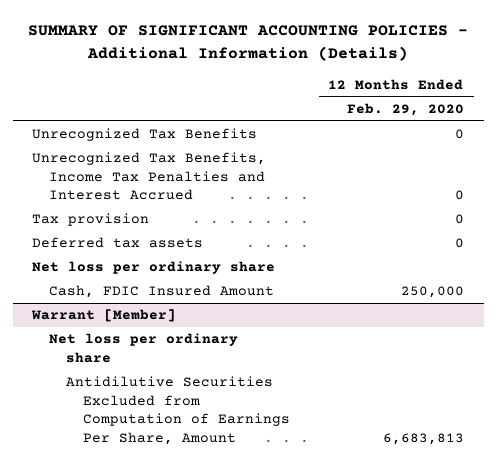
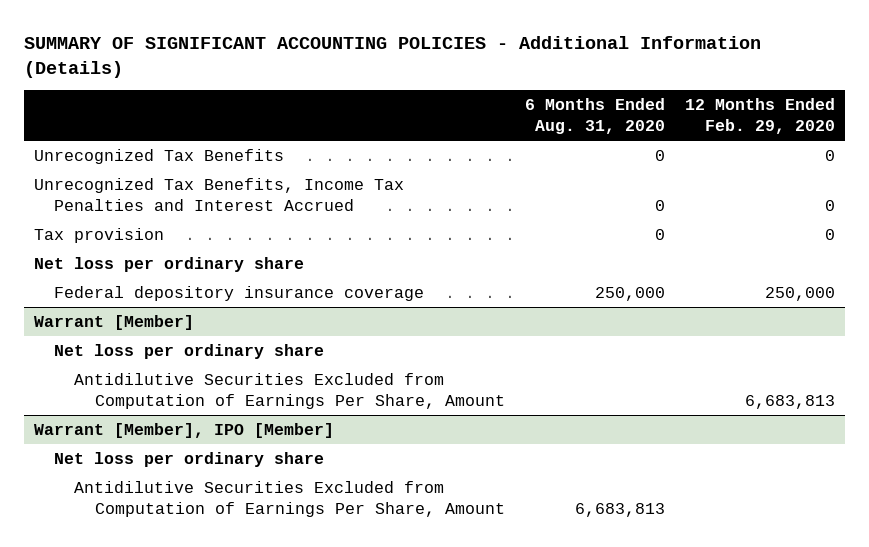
- | 12 Months Ended Feb. 29, 2020
+ | 6 Months Ended Aug. 31, 2020 | 12 Months Ended Feb. 29, 2020
- Deferred tax assets | 0
- Cash, FDIC Insured Amount | 250,000
+ Federal depository insurance coverage | 250,000 | 250,000
+ Warrant [Member], IPO [Member]
+ Net loss per ordinary share
+ Antidilutive Securities Excluded from Computation of Earnings Per Share, Amount | 6,683,813 |

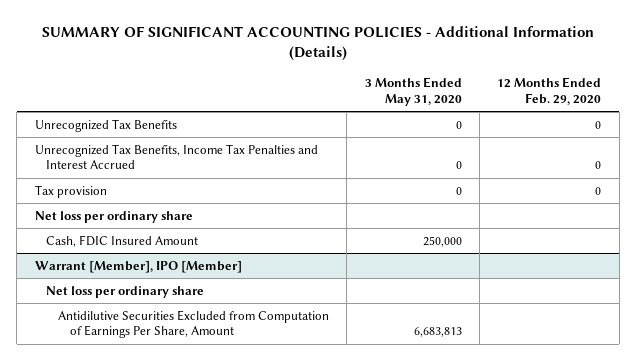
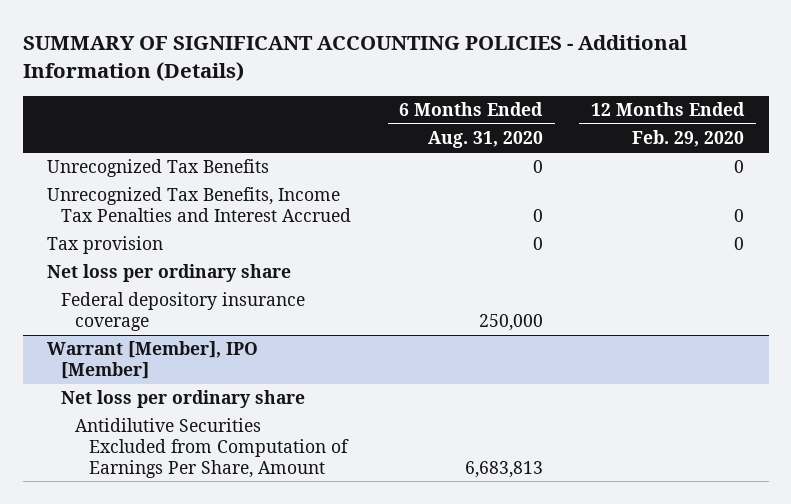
- | 3 Months Ended May 31, 2020 | 12 Months Ended Feb. 29, 2020
+ | 6 Months Ended Aug. 31, 2020 | 12 Months Ended Feb. 29, 2020
- Cash, FDIC Insured Amount | 250,000 |
+ Federal depository insurance coverage | 250,000 |

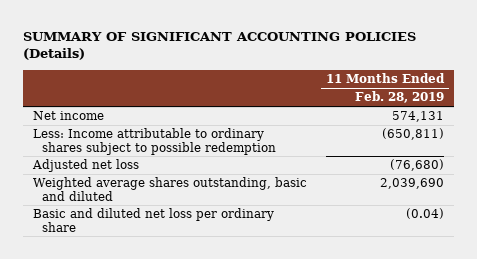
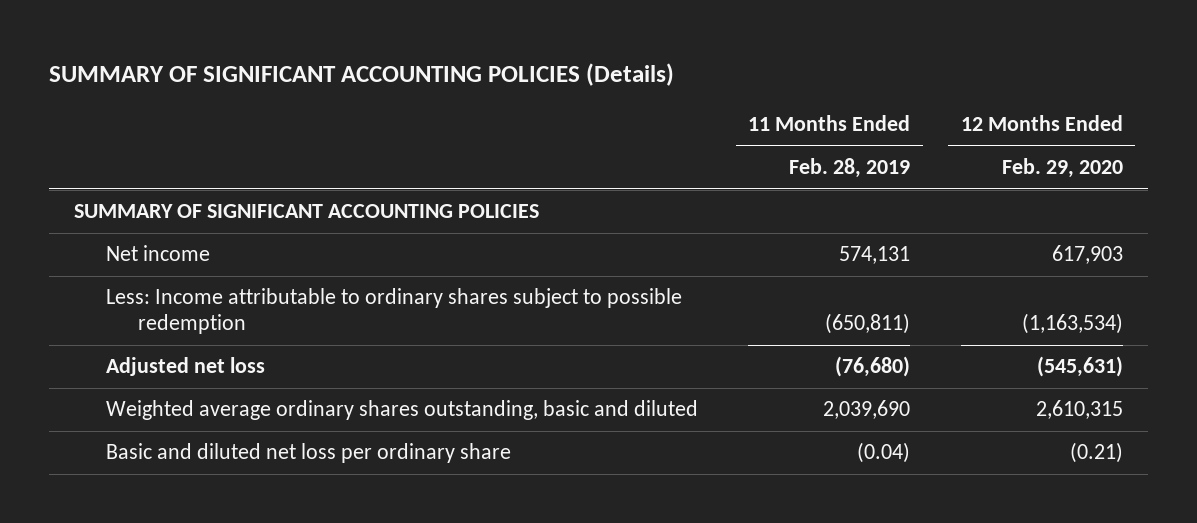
- | 11 Months Ended Feb. 28, 2019
+ | 11 Months Ended Feb. 28, 2019 | 12 Months Ended Feb. 29, 2020
+ SUMMARY OF SIGNIFICANT ACCOUNTING POLICIES
- Weighted average shares outstanding, basic and diluted | 2,039,690
+ Weighted average ordinary shares outstanding, basic and diluted | 2,039,690 | 2,610,315

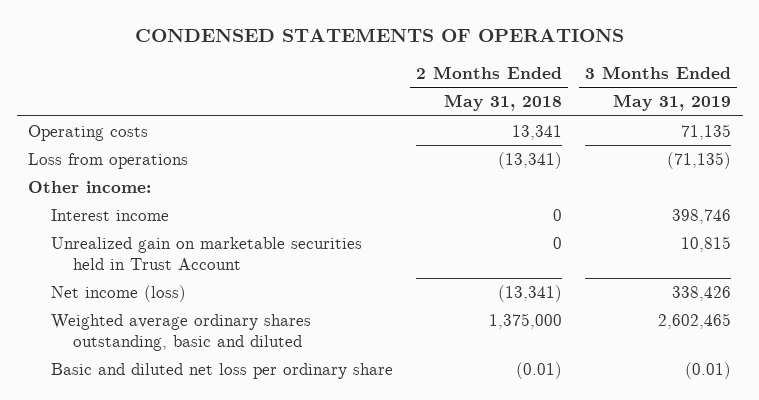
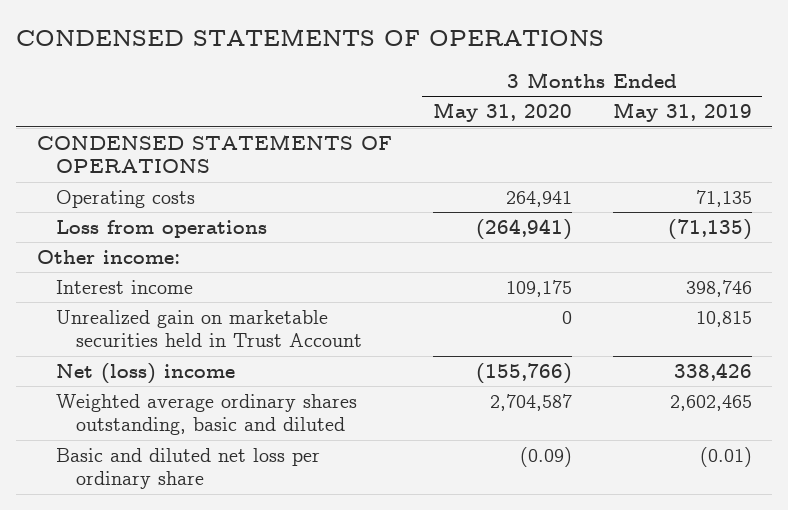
- | 2 Months Ended May 31, 2018 | 3 Months Ended May 31, 2019
+ | 3 Months Ended May 31, 2020 | 3 Months Ended May 31, 2019
+ CONDENSED STATEMENTS OF OPERATIONS
- Net income (loss) | (13,341) | 338,426
+ Net (loss) income | (155,766) | 338,426

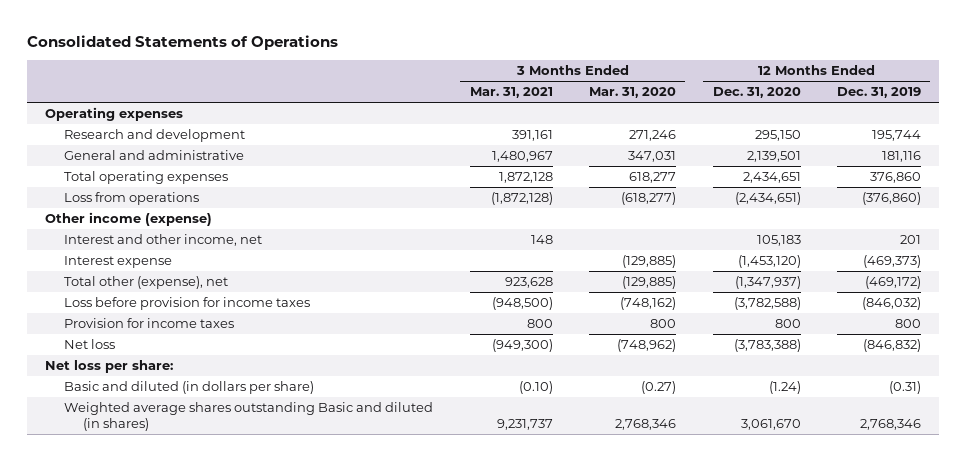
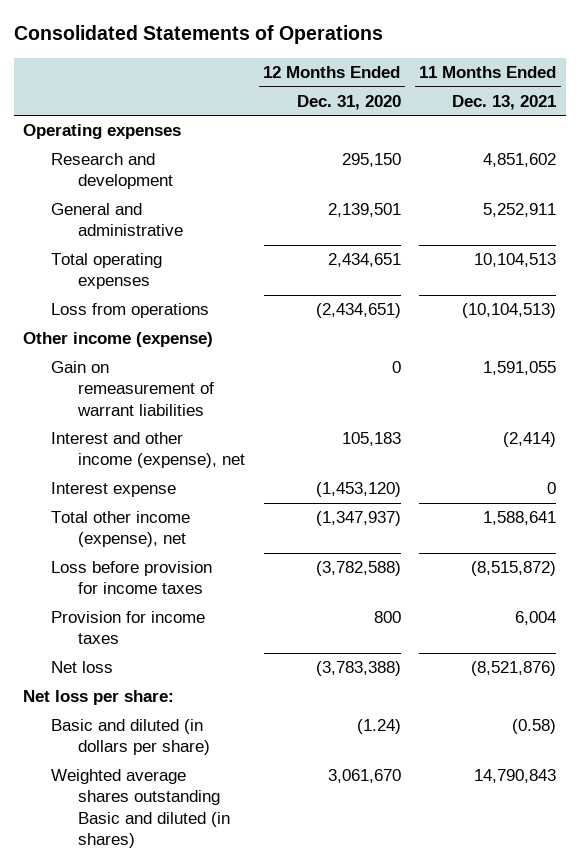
- | 3 Months Ended Mar. 31, 2021 | 3 Months Ended Mar. 31, 2020 | 12 Months Ended Dec. 31, 2020 | 12 Months Ended Dec. 31, 2019
+ | 12 Months Ended Dec. 31, 2020 | 11 Months Ended Dec. 13, 2021
- Interest and other income, net | 148 | | 105,183 | 201
+ Gain on remeasurement of warrant liabilities | 0 | 1,591,055
+ Interest and other income (expense), net | 105,183 | (2,414)
- Total other (expense), net | 923,628 | (129,885) | (1,347,937) | (469,172)
+ Total other income (expense), net | (1,347,937) | 1,588,641

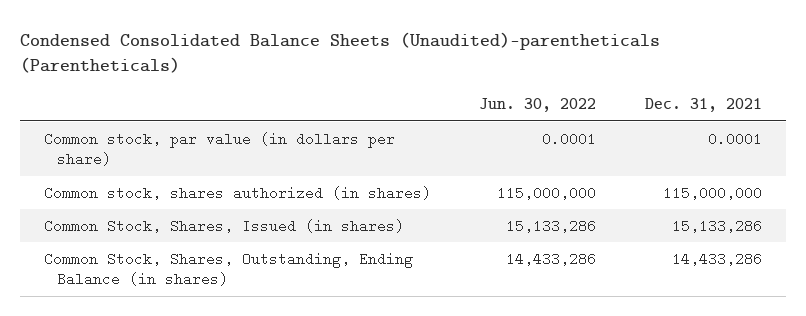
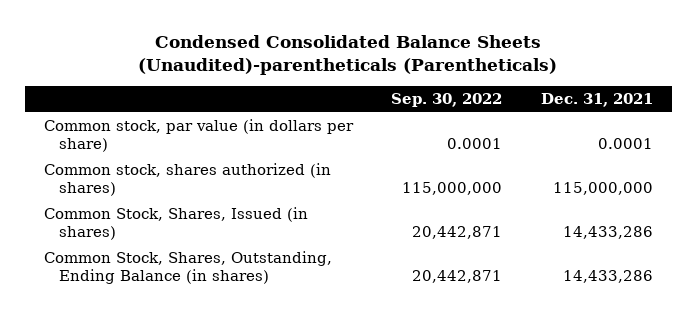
- | Jun. 30, 2022 | Dec. 31, 2021
+ | Sep. 30, 2022 | Dec. 31, 2021
- Common Stock, Shares, Issued (in shares) | 15,133,286 | 15,133,286
+ Common Stock, Shares, Issued (in shares) | 20,442,871 | 14,433,286

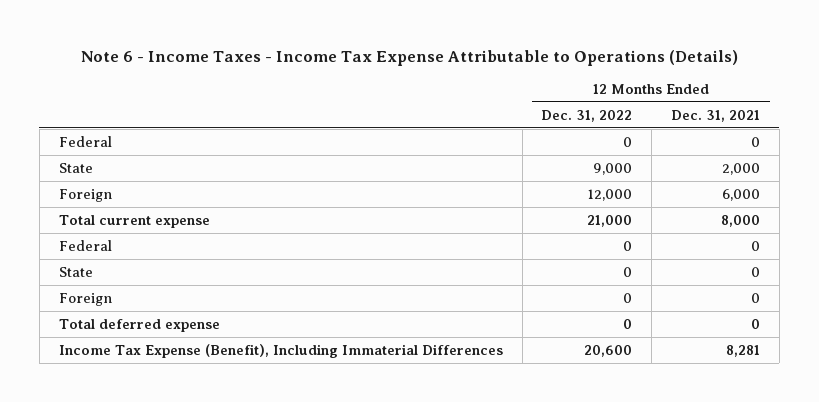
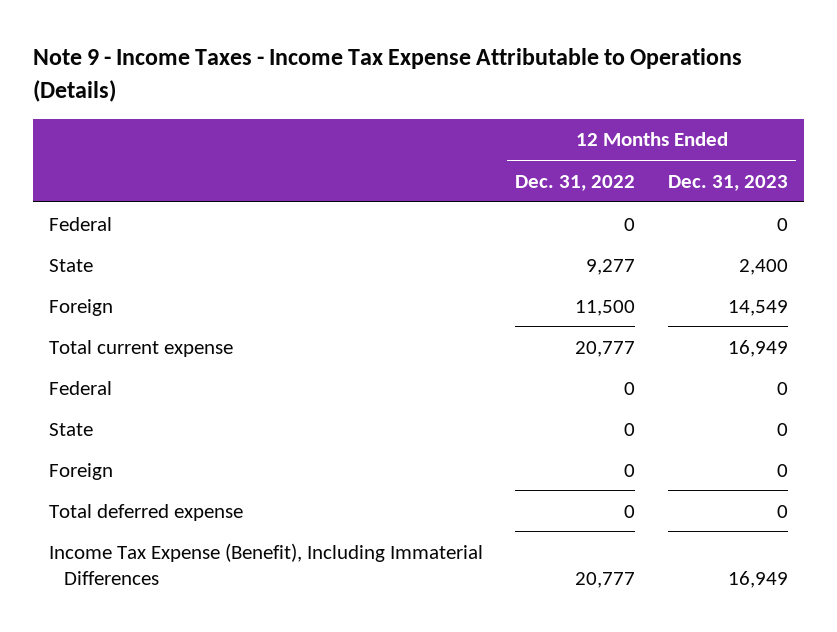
- Note 6 - Income Taxes - Income Tax Expense Attributable to Operations (Details)
+ Note 9 - Income Taxes - Income Tax Expense Attributable to Operations (Details)
- | 12 Months Ended Dec. 31, 2022 | 12 Months Ended Dec. 31, 2021
+ | 12 Months Ended Dec. 31, 2022 | 12 Months Ended Dec. 31, 2023
- State | 9,000 | 2,000
- Foreign | 12,000 | 6,000
- Total current expense | 21,000 | 8,000
+ State | 9,277 | 2,400
+ Foreign | 11,500 | 14,549
+ Total current expense | 20,777 | 16,949
- Income Tax Expense (Benefit), Including Immaterial Differences | 20,600 | 8,281
+ Income Tax Expense (Benefit), Including Immaterial Differences | 20,777 | 16,949

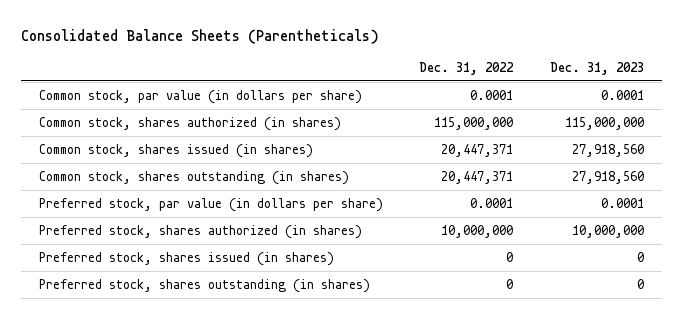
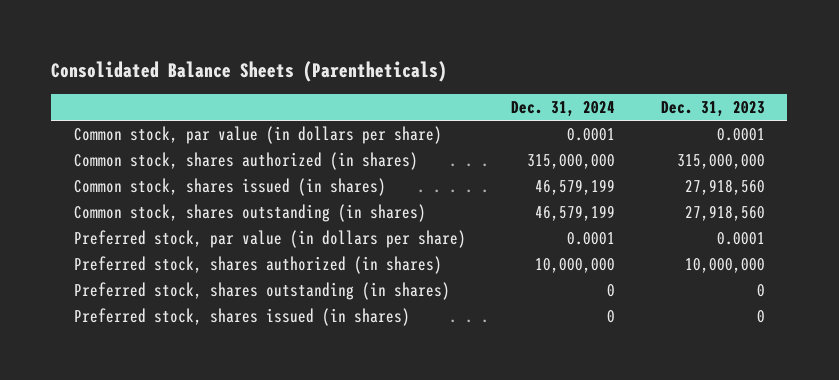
- | Dec. 31, 2022 | Dec. 31, 2023
+ | Dec. 31, 2024 | Dec. 31, 2023
- Common stock, shares authorized (in shares) | 115,000,000 | 115,000,000
+ Common stock, shares authorized (in shares) | 315,000,000 | 315,000,000
moved down: Preferred stock, shares issued (in shares) | 0 | 0

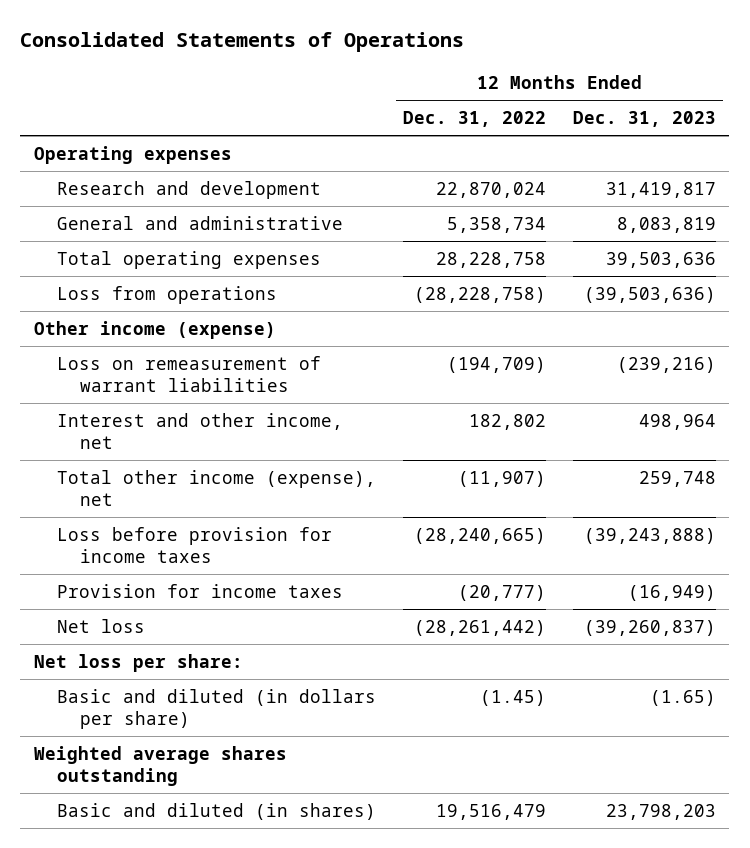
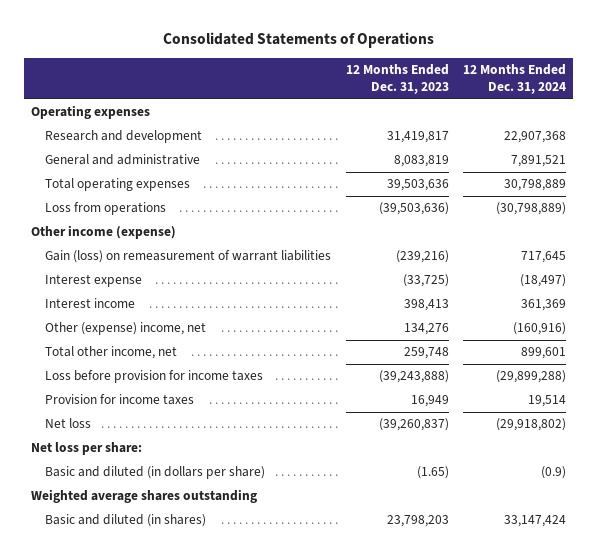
- | 12 Months Ended Dec. 31, 2022 | 12 Months Ended Dec. 31, 2023
+ | 12 Months Ended Dec. 31, 2023 | 12 Months Ended Dec. 31, 2024
- Loss on remeasurement of warrant liabilities | (194,709) | (239,216)
- Interest and other income, net | 182,802 | 498,964
- Total other income (expense), net | (11,907) | 259,748
+ Gain (loss) on remeasurement of warrant liabilities | (239,216) | 717,645
+ Interest expense | (33,725) | (18,497)
+ Interest income | 398,413 | 361,369
+ Other (expense) income, net | 134,276 | (160,916)
+ Total other income, net | 259,748 | 899,601
- Provision for income taxes | (20,777) | (16,949)
+ Provision for income taxes | 16,949 | 19,514

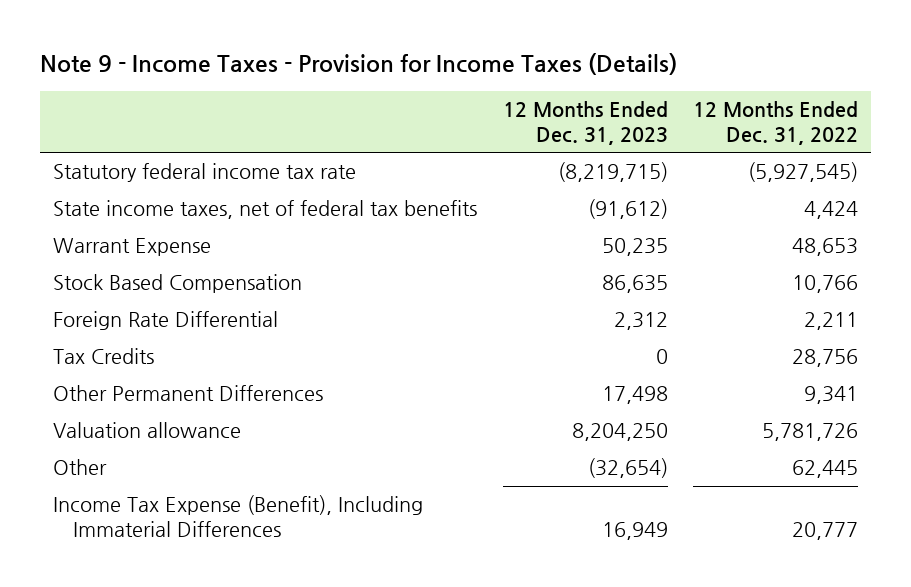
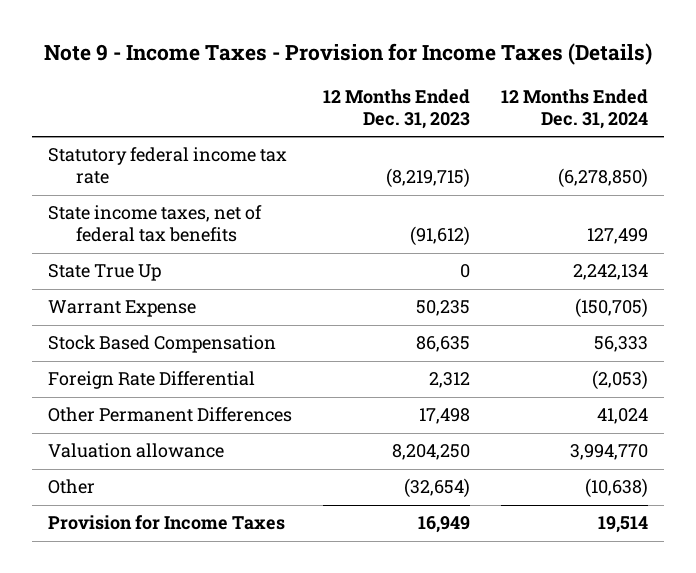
- | 12 Months Ended Dec. 31, 2023 | 12 Months Ended Dec. 31, 2022
+ | 12 Months Ended Dec. 31, 2023 | 12 Months Ended Dec. 31, 2024
+ State True Up | 0 | 2,242,134
- Tax Credits | 0 | 28,756
- Income Tax Expense (Benefit), Including Immaterial Differences | 16,949 | 20,777
+ Provision for Income Taxes | 16,949 | 19,514

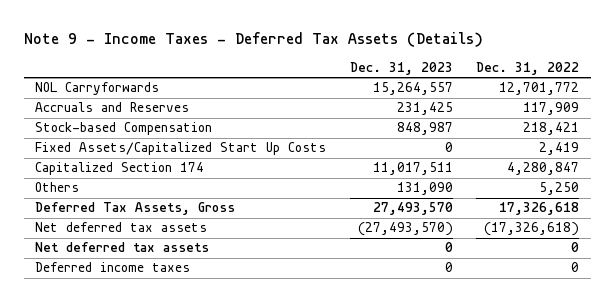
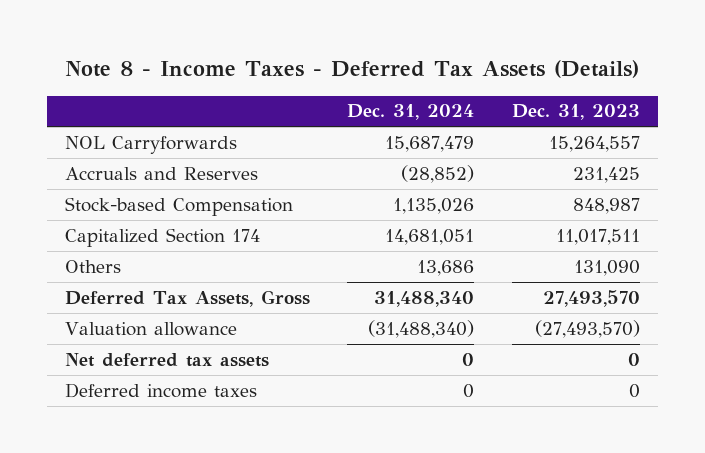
- Note 9 - Income Taxes - Deferred Tax Assets (Details)
+ Note 8 - Income Taxes - Deferred Tax Assets (Details)
- | Dec. 31, 2023 | Dec. 31, 2022
+ | Dec. 31, 2024 | Dec. 31, 2023
- Fixed Assets/Capitalized Start Up Costs | 0 | 2,419
- Net deferred tax assets | (27,493,570) | (17,326,618)
+ Valuation allowance | (31,488,340) | (27,493,570)

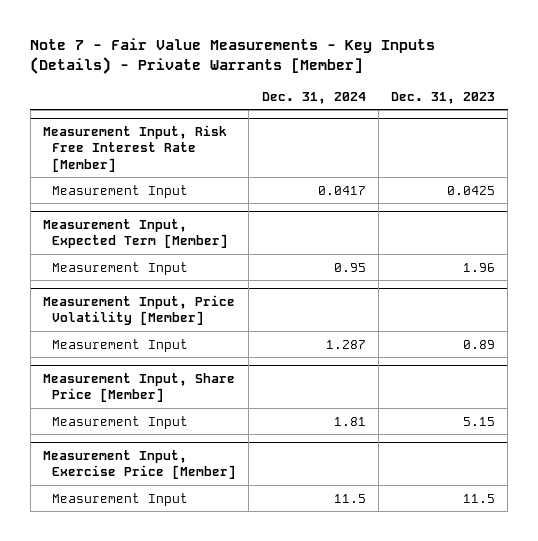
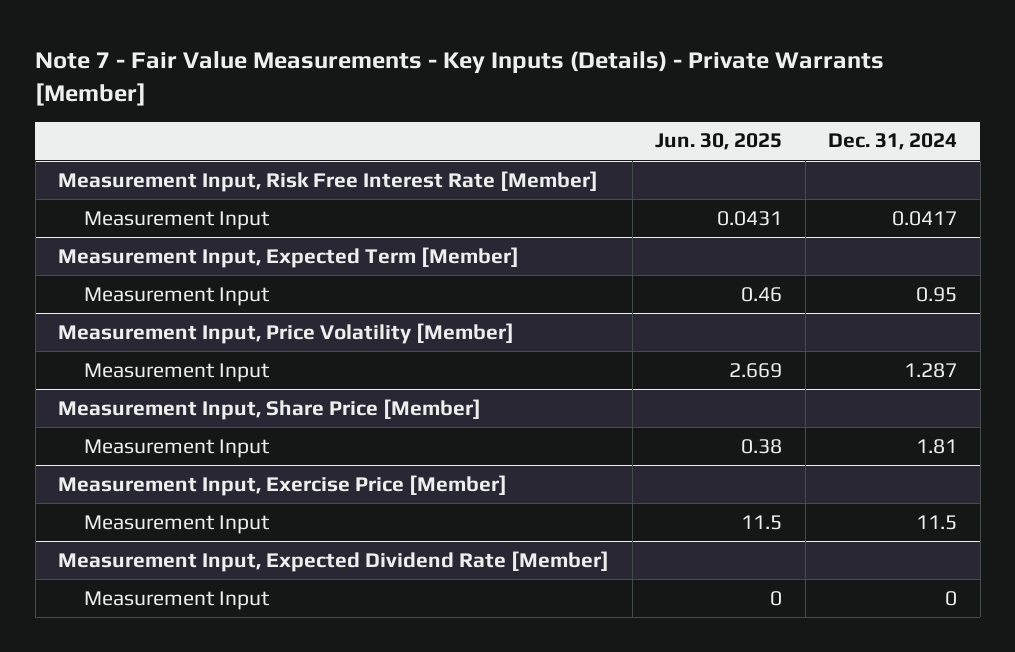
- | Dec. 31, 2024 | Dec. 31, 2023
+ | Jun. 30, 2025 | Dec. 31, 2024
+ Measurement Input, Expected Dividend Rate [Member]
+ Measurement Input | 0 | 0

